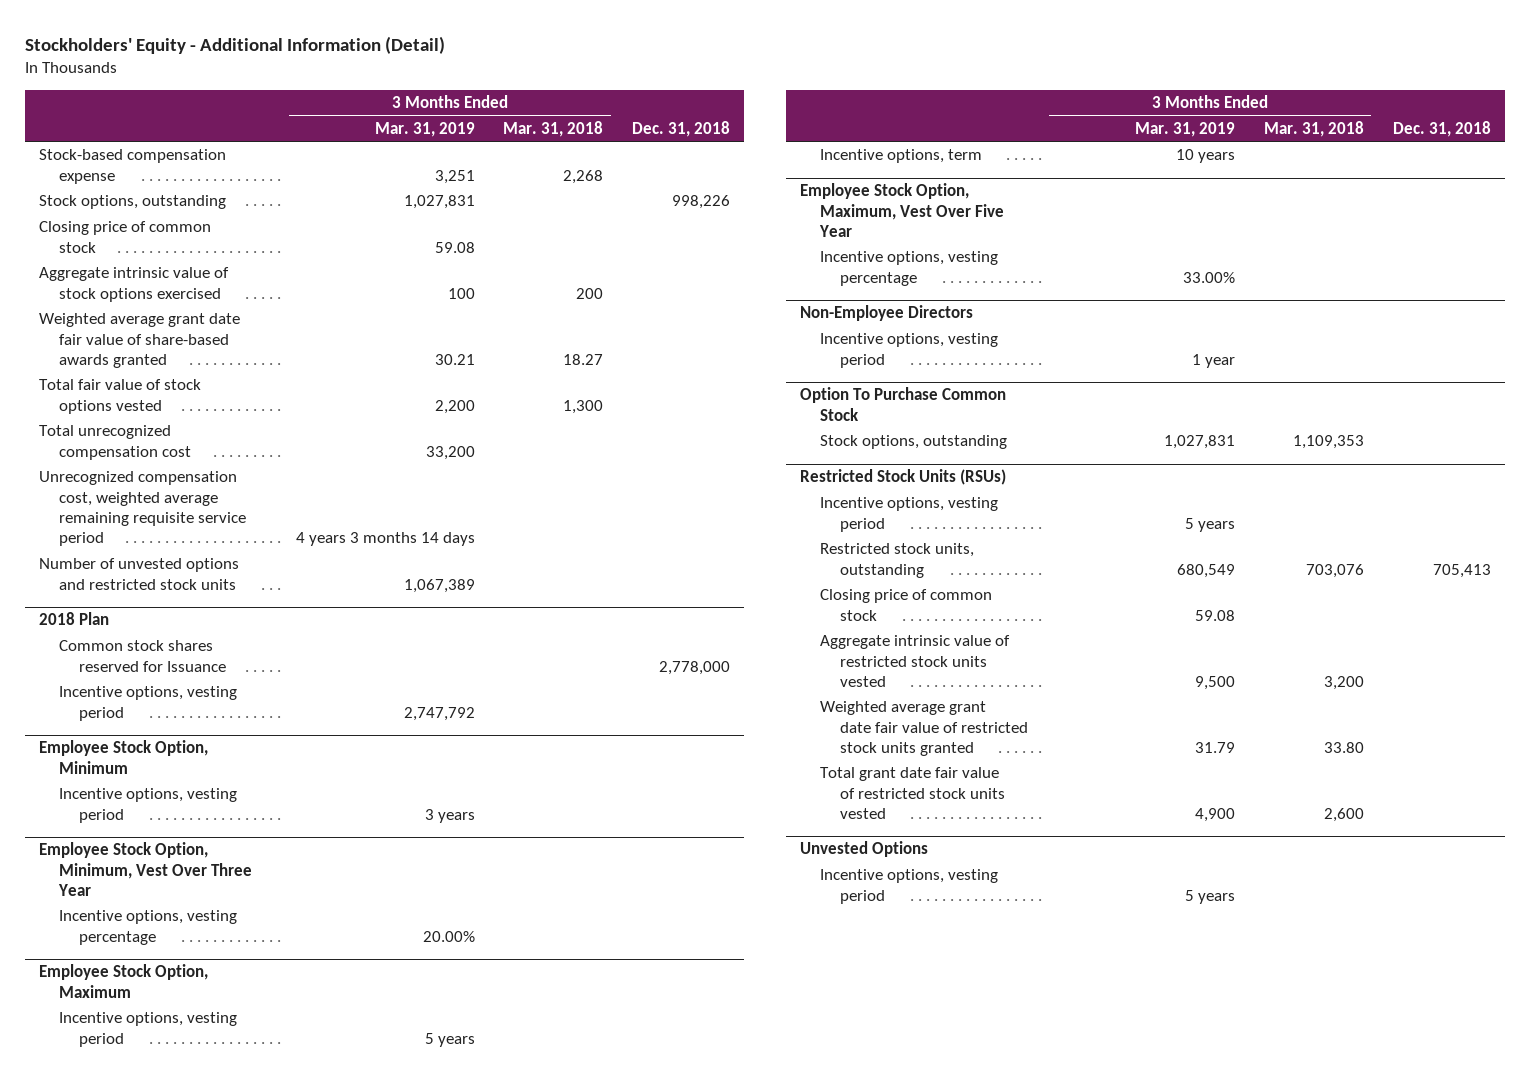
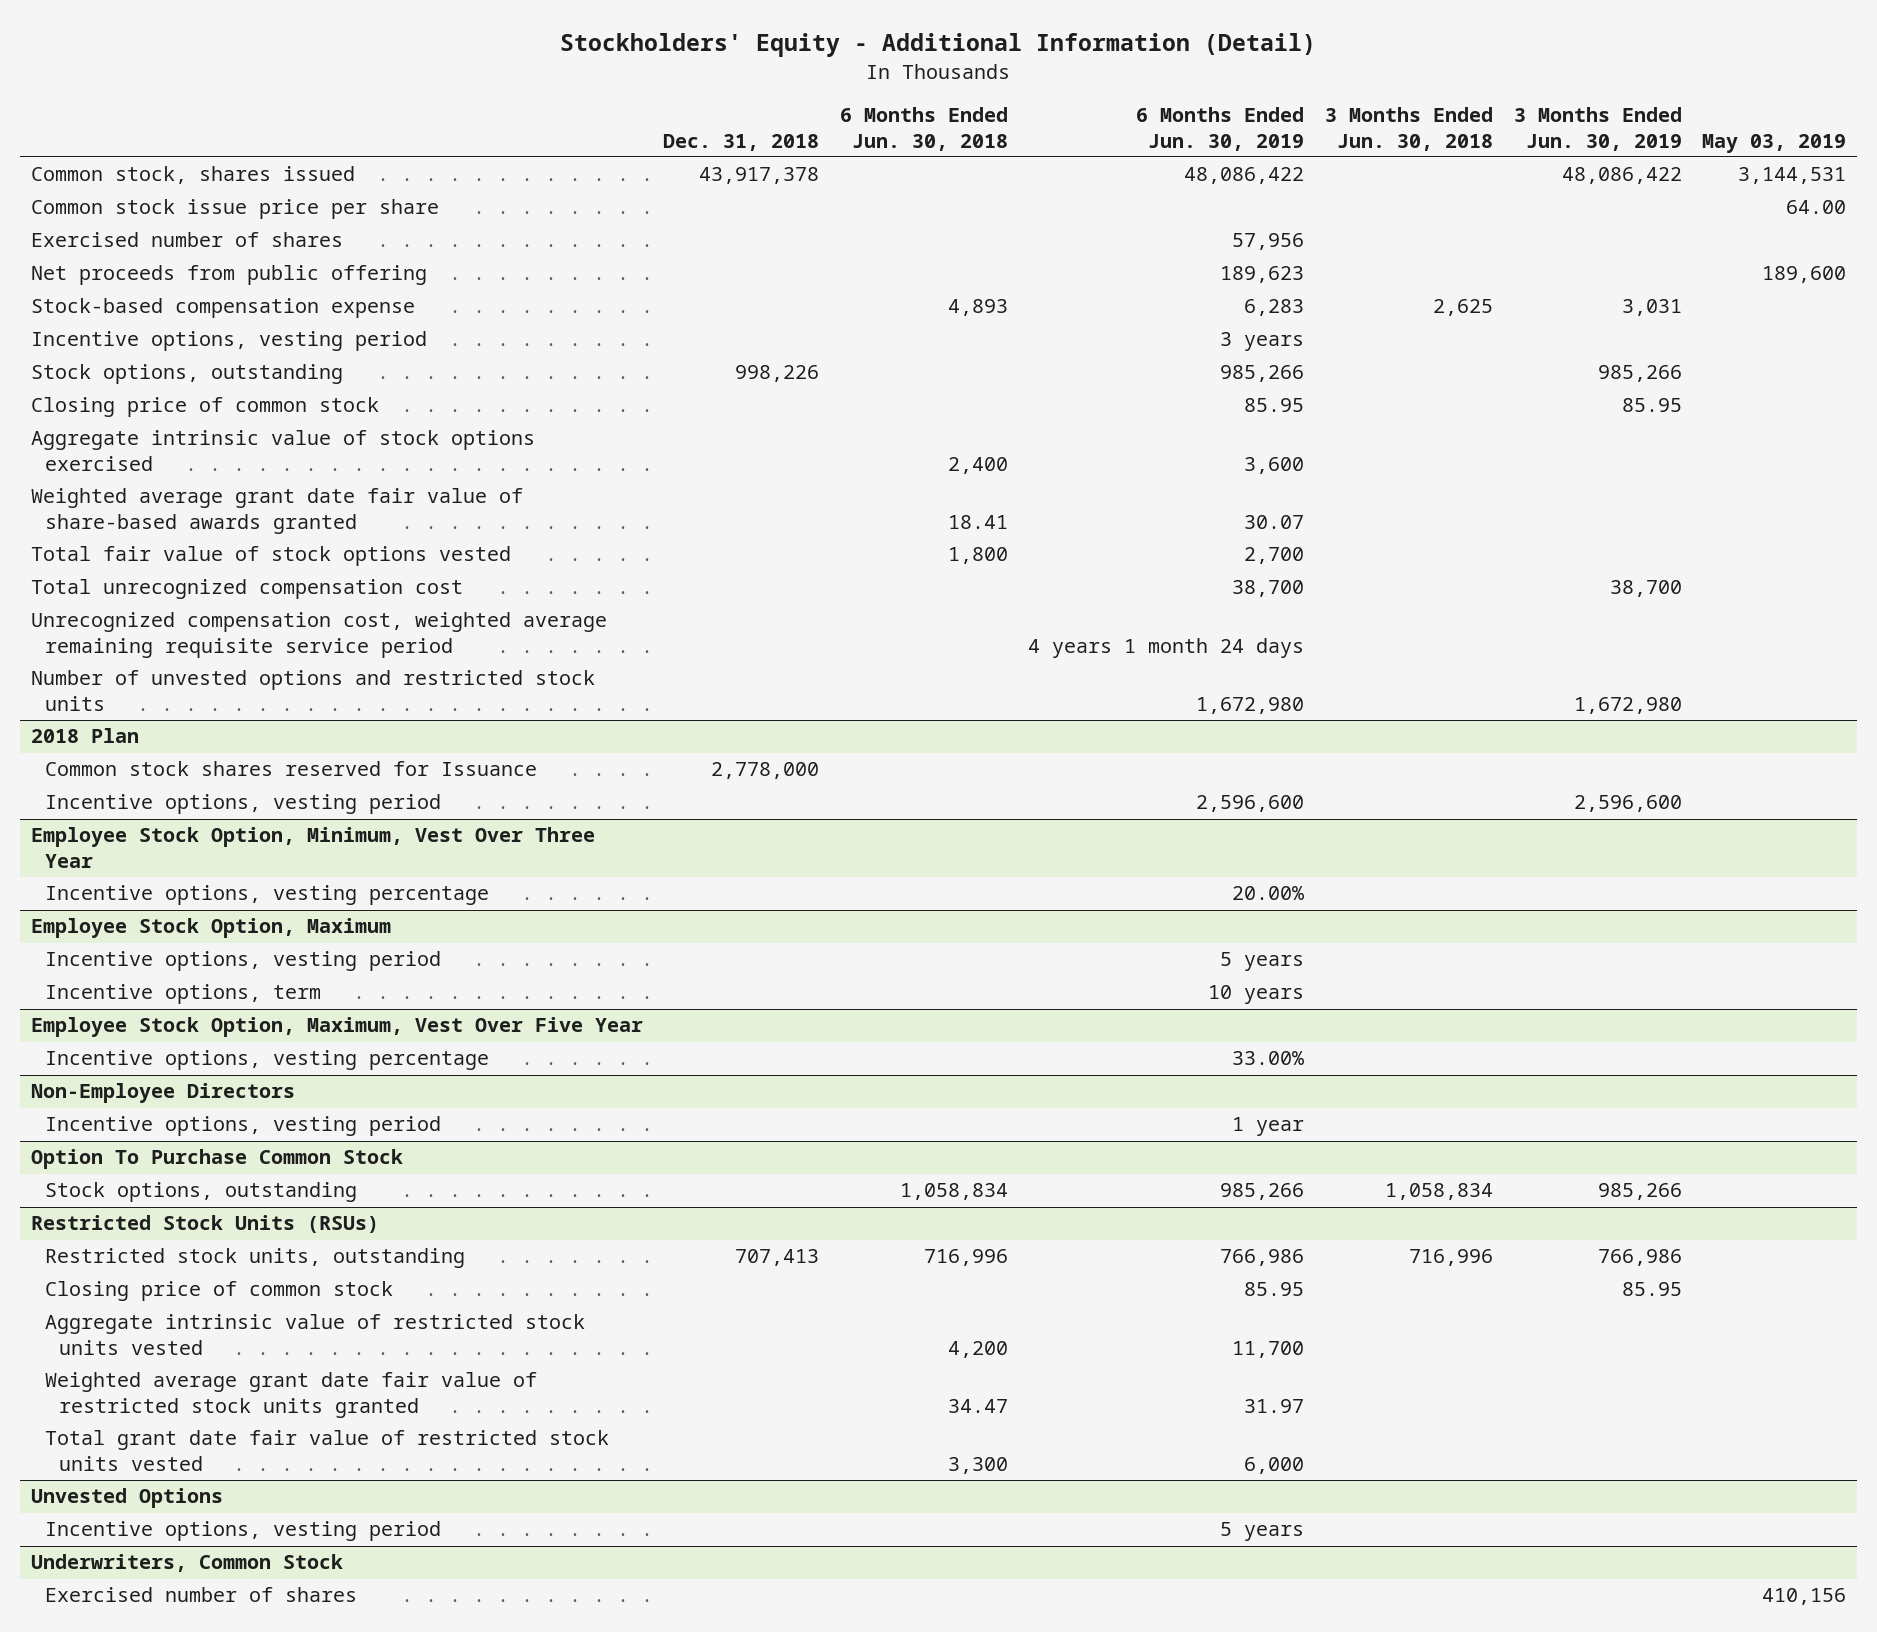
- | 3 Months Ended Mar. 31, 2019 | 3 Months Ended Mar. 31, 2018 | Dec. 31, 2018
+ | Dec. 31, 2018 | 6 Months Ended Jun. 30, 2018 | 6 Months Ended Jun. 30, 2019 | 3 Months Ended Jun. 30, 2018 | 3 Months Ended Jun. 30, 2019 | May 03, 2019
+ Common stock, shares issued | 43,917,378 | | 48,086,422 | | 48,086,422 | 3,144,531
+ Common stock issue price per share | | | | | | 64.00
+ Exercised number of shares | | | 57,956 | | |
+ Net proceeds from public offering | | | 189,623 | | | 189,600
+ Incentive options, vesting period | | | 3 years | | |
- Employee Stock Option, Minimum
- Incentive options, vesting period | 3 years | |
@ Restricted Stock Units (RSUs)
- Incentive options, vesting period | 5 years | |
- Restricted stock units, outstanding | 680,549 | 703,076 | 705,413
+ Restricted stock units, outstanding | 707,413 | 716,996 | 766,986 | 716,996 | 766,986 |
+ Underwriters, Common Stock
+ Exercised number of shares | | | | | | 410,156

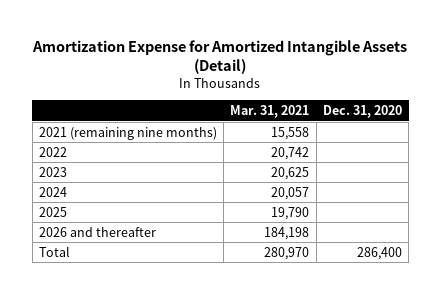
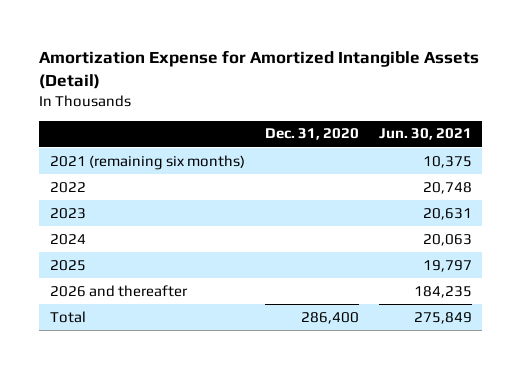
- | Mar. 31, 2021 | Dec. 31, 2020
+ | Dec. 31, 2020 | Jun. 30, 2021
- 2021 (remaining nine months) | 15,558 |
+ 2021 (remaining six months) | | 10,375

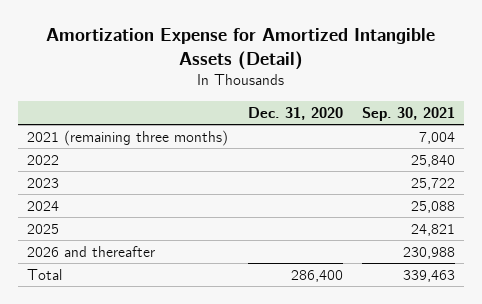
- | Dec. 31, 2020 | Jun. 30, 2021
+ | Dec. 31, 2020 | Sep. 30, 2021
- 2021 (remaining six months) | | 10,375
+ 2021 (remaining three months) | | 7,004

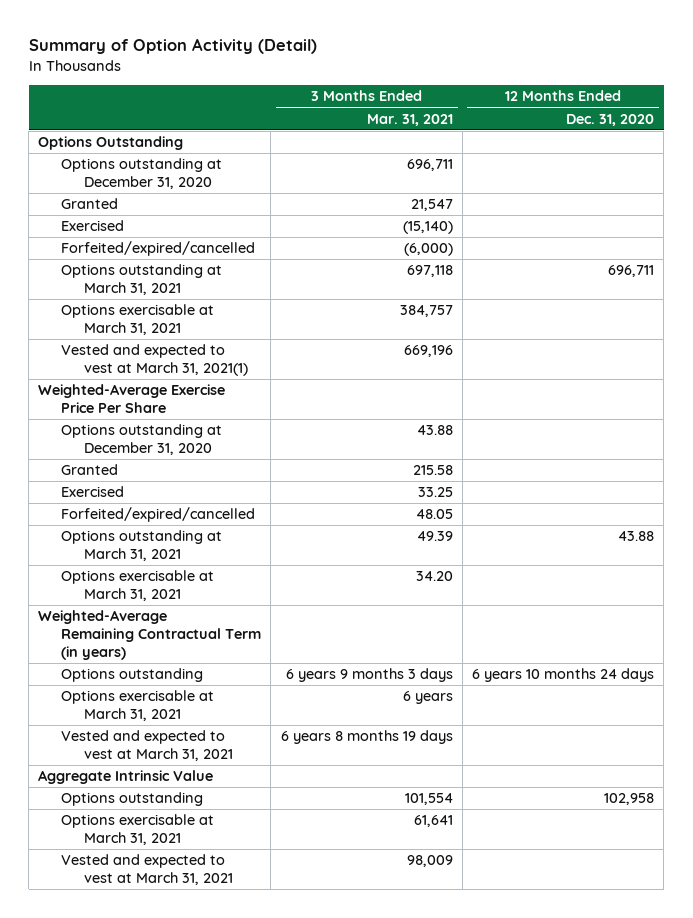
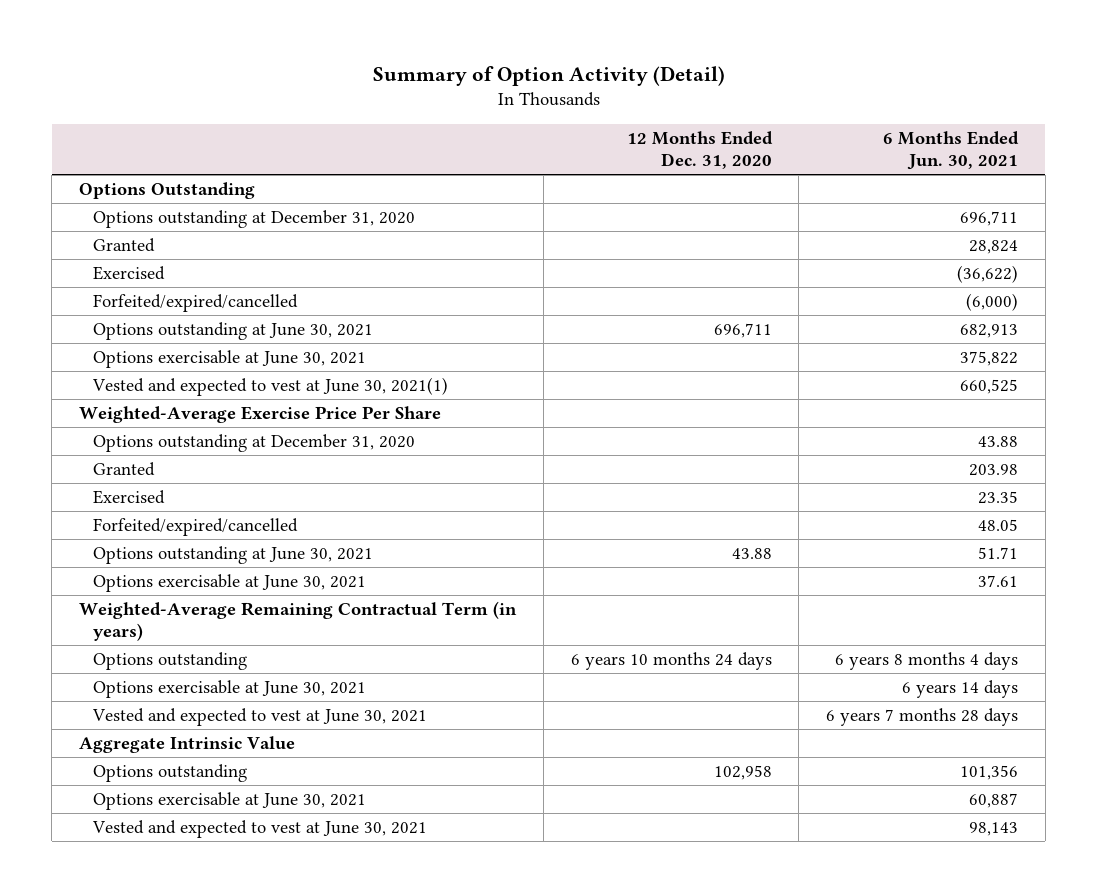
- | 3 Months Ended Mar. 31, 2021 | 12 Months Ended Dec. 31, 2020
+ | 12 Months Ended Dec. 31, 2020 | 6 Months Ended Jun. 30, 2021
- Options outstanding at March 31, 2021 | 697,118 | 696,711
- Options exercisable at March 31, 2021 | 384,757 |
- Vested and expected to vest at March 31, 2021(1) | 669,196 |
+ Options outstanding at June 30, 2021 | 696,711 | 682,913
+ Options exercisable at June 30, 2021 | | 375,822
+ Vested and expected to vest at June 30, 2021(1) | | 660,525
- Options outstanding at March 31, 2021 | 49.39 | 43.88
- Options exercisable at March 31, 2021 | 34.20 |
+ Options outstanding at June 30, 2021 | 43.88 | 51.71
+ Options exercisable at June 30, 2021 | | 37.61
- Options exercisable at March 31, 2021 | 6 years |
- Vested and expected to vest at March 31, 2021 | 6 years 8 months 19 days |
+ Options exercisable at June 30, 2021 | | 6 years 14 days
+ Vested and expected to vest at June 30, 2021 | | 6 years 7 months 28 days
- Options exercisable at March 31, 2021 | 61,641 |
- Vested and expected to vest at March 31, 2021 | 98,009 |
+ Options exercisable at June 30, 2021 | | 60,887
+ Vested and expected to vest at June 30, 2021 | | 98,143

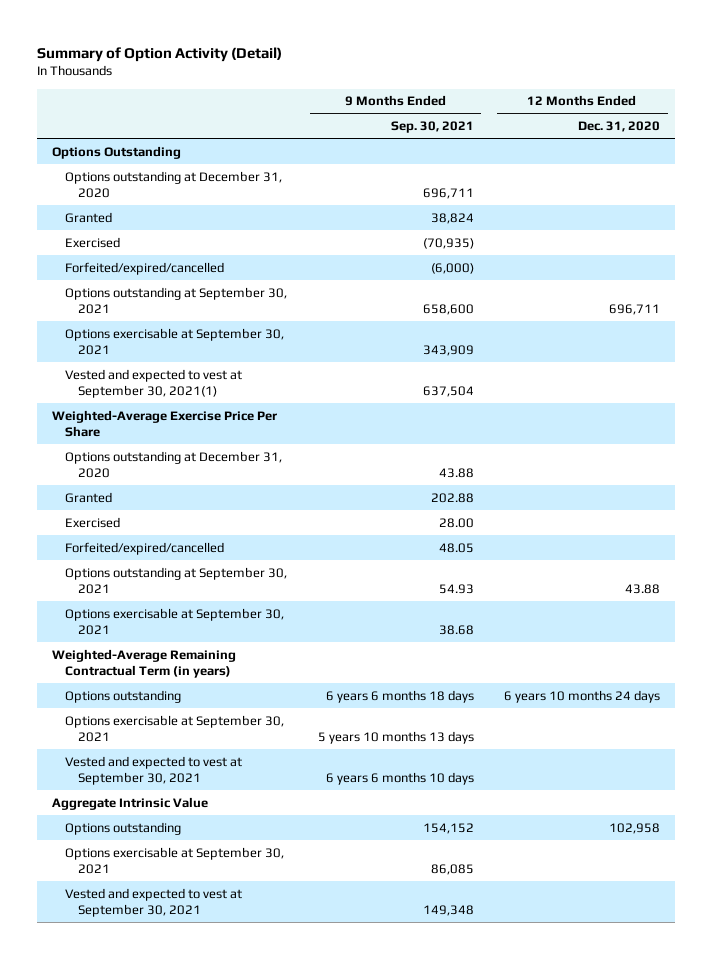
- | 12 Months Ended Dec. 31, 2020 | 6 Months Ended Jun. 30, 2021
+ | 9 Months Ended Sep. 30, 2021 | 12 Months Ended Dec. 31, 2020
- Options outstanding at June 30, 2021 | 696,711 | 682,913
- Options exercisable at June 30, 2021 | | 375,822
- Vested and expected to vest at June 30, 2021(1) | | 660,525
+ Options outstanding at September 30, 2021 | 658,600 | 696,711
+ Options exercisable at September 30, 2021 | 343,909 |
+ Vested and expected to vest at September 30, 2021(1) | 637,504 |
- Options outstanding at June 30, 2021 | 43.88 | 51.71
- Options exercisable at June 30, 2021 | | 37.61
+ Options outstanding at September 30, 2021 | 54.93 | 43.88
+ Options exercisable at September 30, 2021 | 38.68 |
- Options exercisable at June 30, 2021 | | 6 years 14 days
- Vested and expected to vest at June 30, 2021 | | 6 years 7 months 28 days
+ Options exercisable at September 30, 2021 | 5 years 10 months 13 days |
+ Vested and expected to vest at September 30, 2021 | 6 years 6 months 10 days |
- Options exercisable at June 30, 2021 | | 60,887
- Vested and expected to vest at June 30, 2021 | | 98,143
+ Options exercisable at September 30, 2021 | 86,085 |
+ Vested and expected to vest at September 30, 2021 | 149,348 |

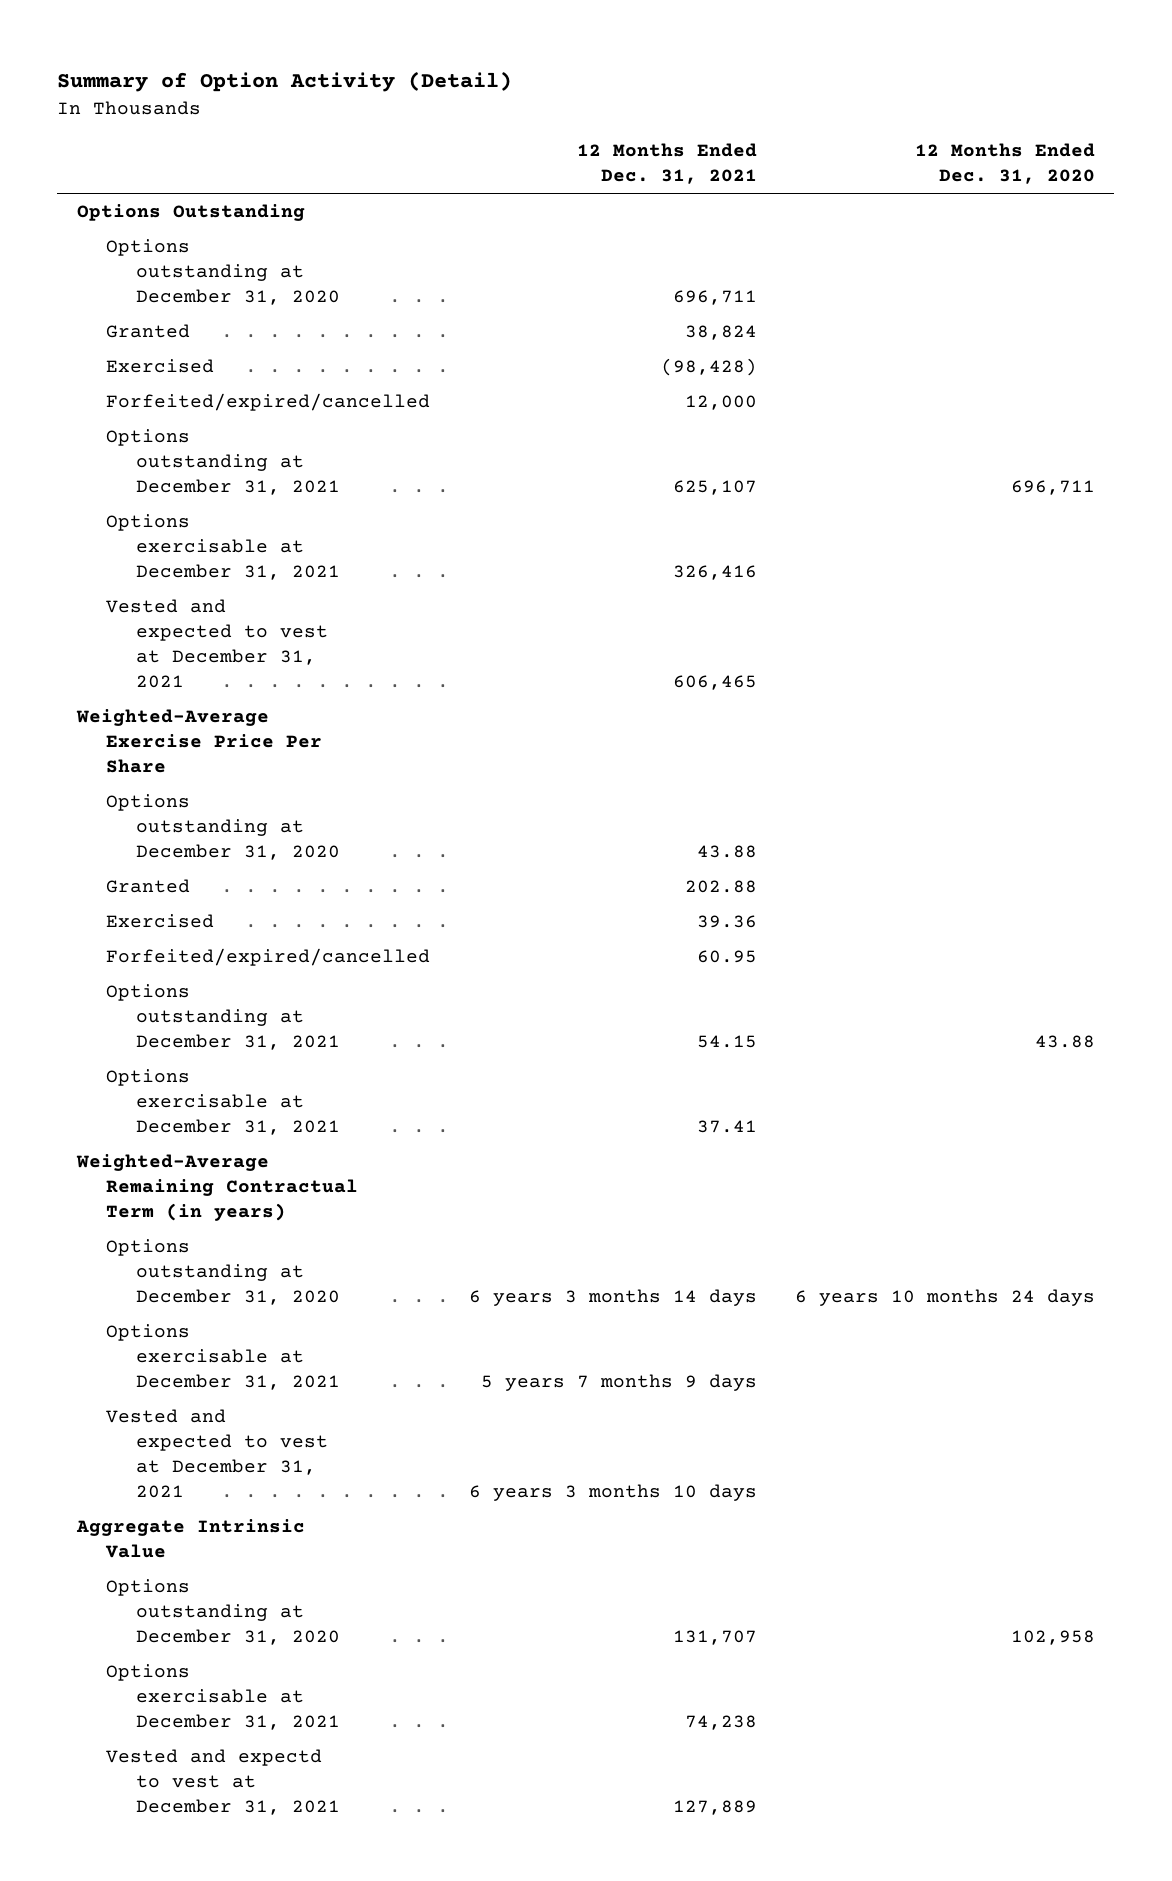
- | 9 Months Ended Sep. 30, 2021 | 12 Months Ended Dec. 31, 2020
+ | 12 Months Ended Dec. 31, 2021 | 12 Months Ended Dec. 31, 2020
- Options outstanding at September 30, 2021 | 658,600 | 696,711
- Options exercisable at September 30, 2021 | 343,909 |
- Vested and expected to vest at September 30, 2021(1) | 637,504 |
+ Options outstanding at December 31, 2021 | 625,107 | 696,711
+ Options exercisable at December 31, 2021 | 326,416 |
+ Vested and expected to vest at December 31, 2021 | 606,465 |
- Options outstanding at September 30, 2021 | 54.93 | 43.88
- Options exercisable at September 30, 2021 | 38.68 |
+ Options outstanding at December 31, 2021 | 54.15 | 43.88
+ Options exercisable at December 31, 2021 | 37.41 |
- Options outstanding | 6 years 6 months 18 days | 6 years 10 months 24 days
- Options exercisable at September 30, 2021 | 5 years 10 months 13 days |
- Vested and expected to vest at September 30, 2021 | 6 years 6 months 10 days |
+ Options outstanding at December 31, 2020 | 6 years 3 months 14 days | 6 years 10 months 24 days
+ Options exercisable at December 31, 2021 | 5 years 7 months 9 days |
+ Vested and expected to vest at December 31, 2021 | 6 years 3 months 10 days |
- Options outstanding | 154,152 | 102,958
- Options exercisable at September 30, 2021 | 86,085 |
- Vested and expected to vest at September 30, 2021 | 149,348 |
+ Options outstanding at December 31, 2020 | 131,707 | 102,958
+ Options exercisable at December 31, 2021 | 74,238 |
+ Vested and expectd to vest at December 31, 2021 | 127,889 |

